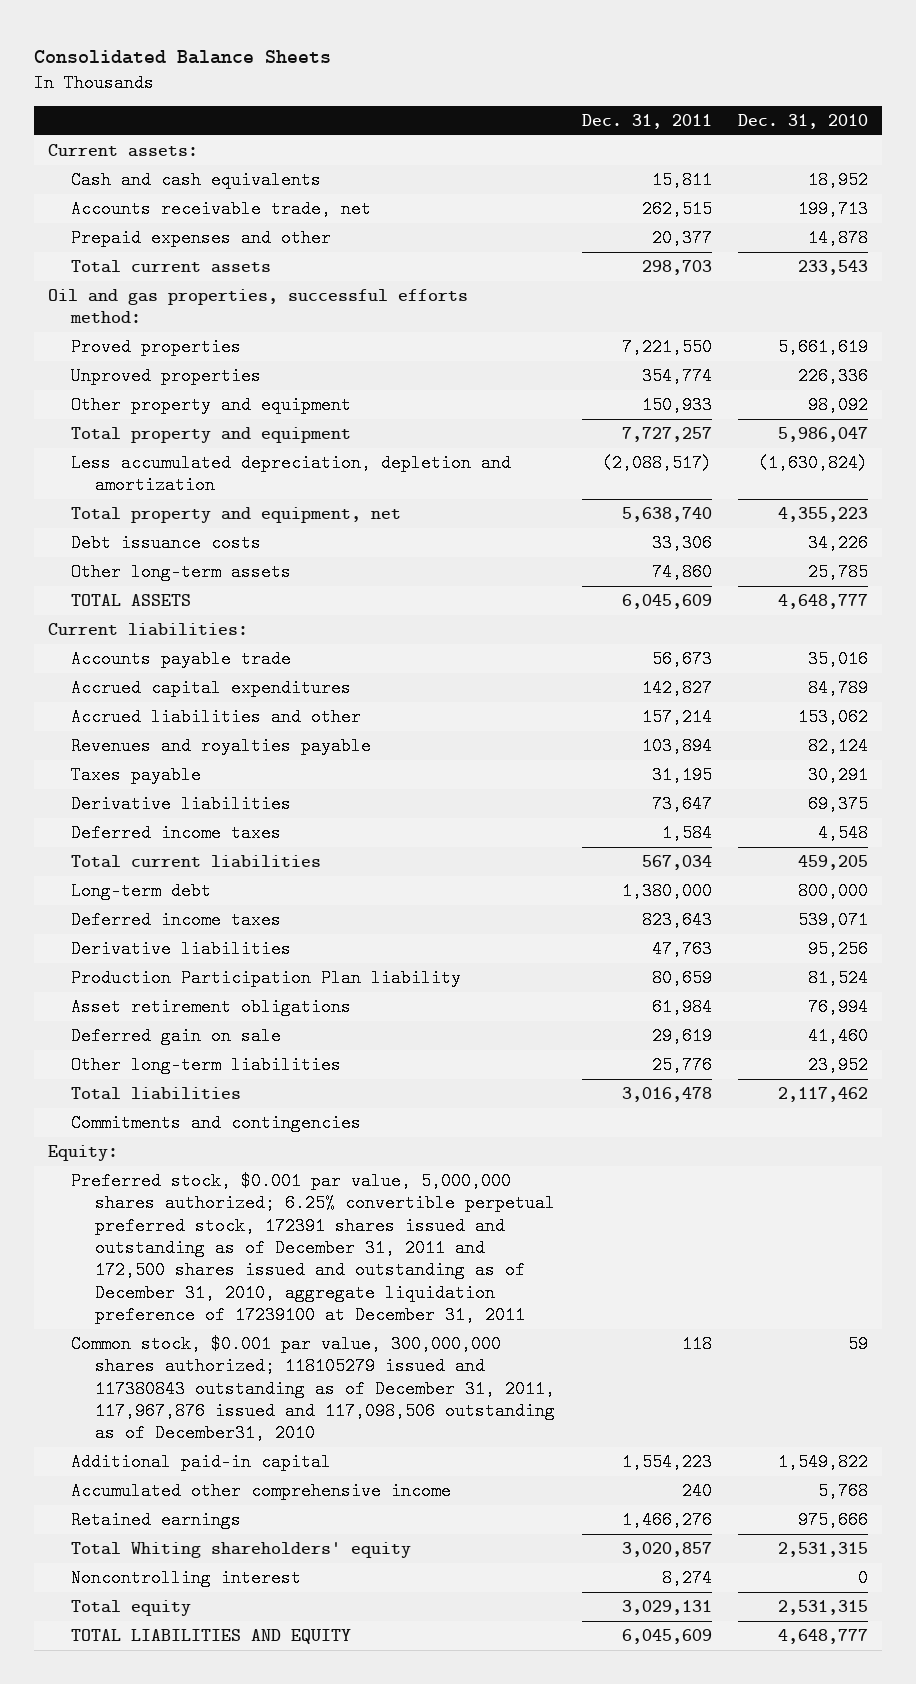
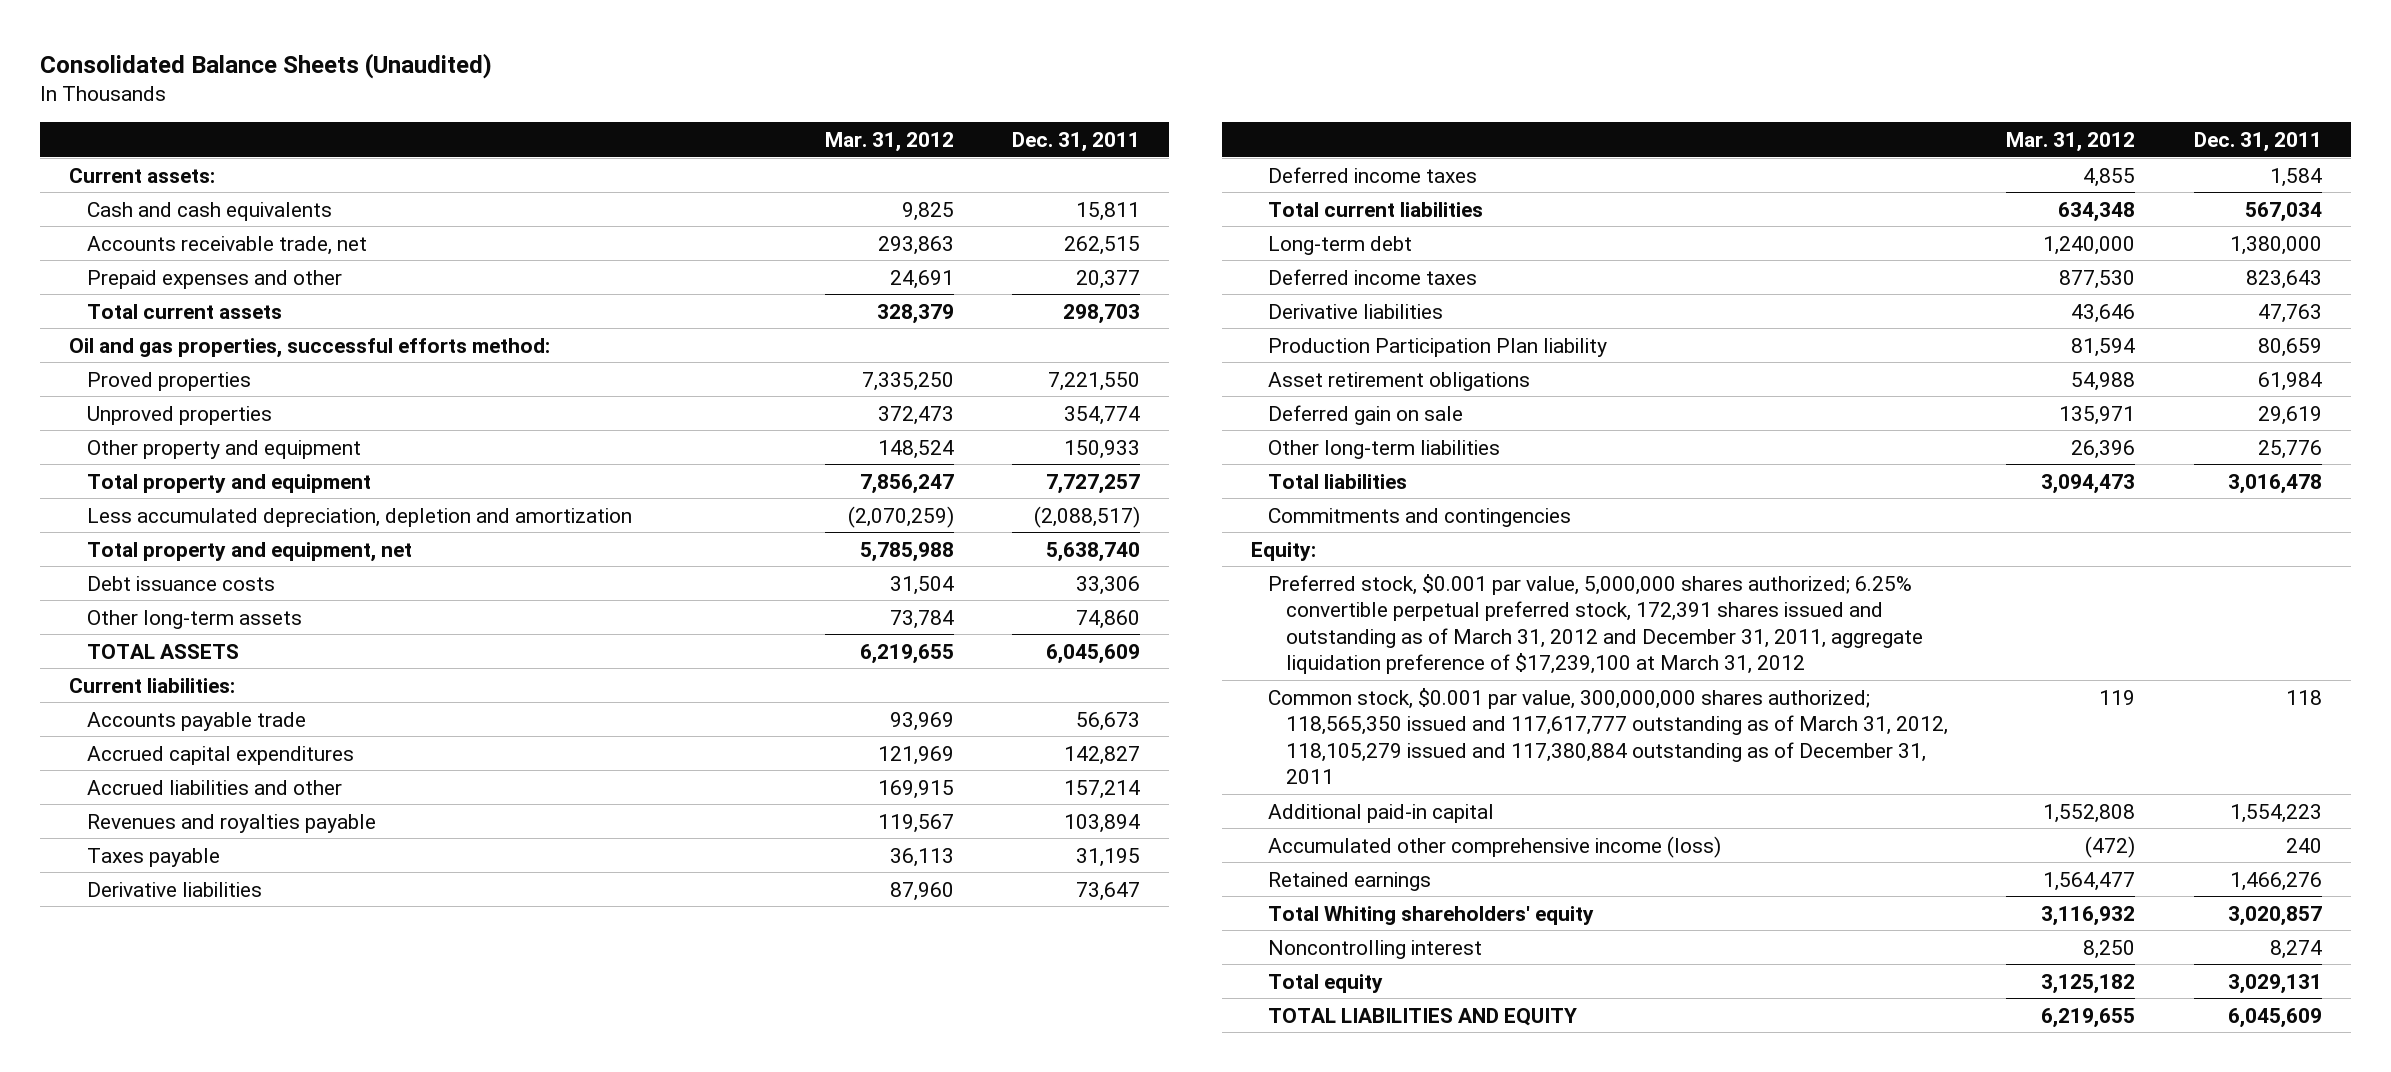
- Consolidated Balance Sheets
+ Consolidated Balance Sheets (Unaudited)
- | Dec. 31, 2011 | Dec. 31, 2010
+ | Mar. 31, 2012 | Dec. 31, 2011
- Preferred stock, $0.001 par value, 5,000,000 shares authorized; 6.25% convertible perpetual preferred stock, 172391 shares issued and outstanding as of December 31, 2011 and 172,500 shares issued and outstanding as of December 31, 2010, aggregate liquidation preference of 17239100 at December 31, 2011
- Common stock, $0.001 par value, 300,000,000 shares authorized; 118105279 issued and 117380843 outstanding as of December 31, 2011, 117,967,876 issued and 117,098,506 outstanding as of December31, 2010 | 118 | 59
+ Preferred stock, $0.001 par value, 5,000,000 shares authorized; 6.25% convertible perpetual preferred stock, 172,391 shares issued and outstanding as of March 31, 2012 and December 31, 2011, aggregate liquidation preference of $17,239,100 at March 31, 2012
+ Common stock, $0.001 par value, 300,000,000 shares authorized; 118,565,350 issued and 117,617,777 outstanding as of March 31, 2012, 118,105,279 issued and 117,380,884 outstanding as of December 31, 2011 | 119 | 118
- Accumulated other comprehensive income | 240 | 5,768
+ Accumulated other comprehensive income (loss) | (472) | 240

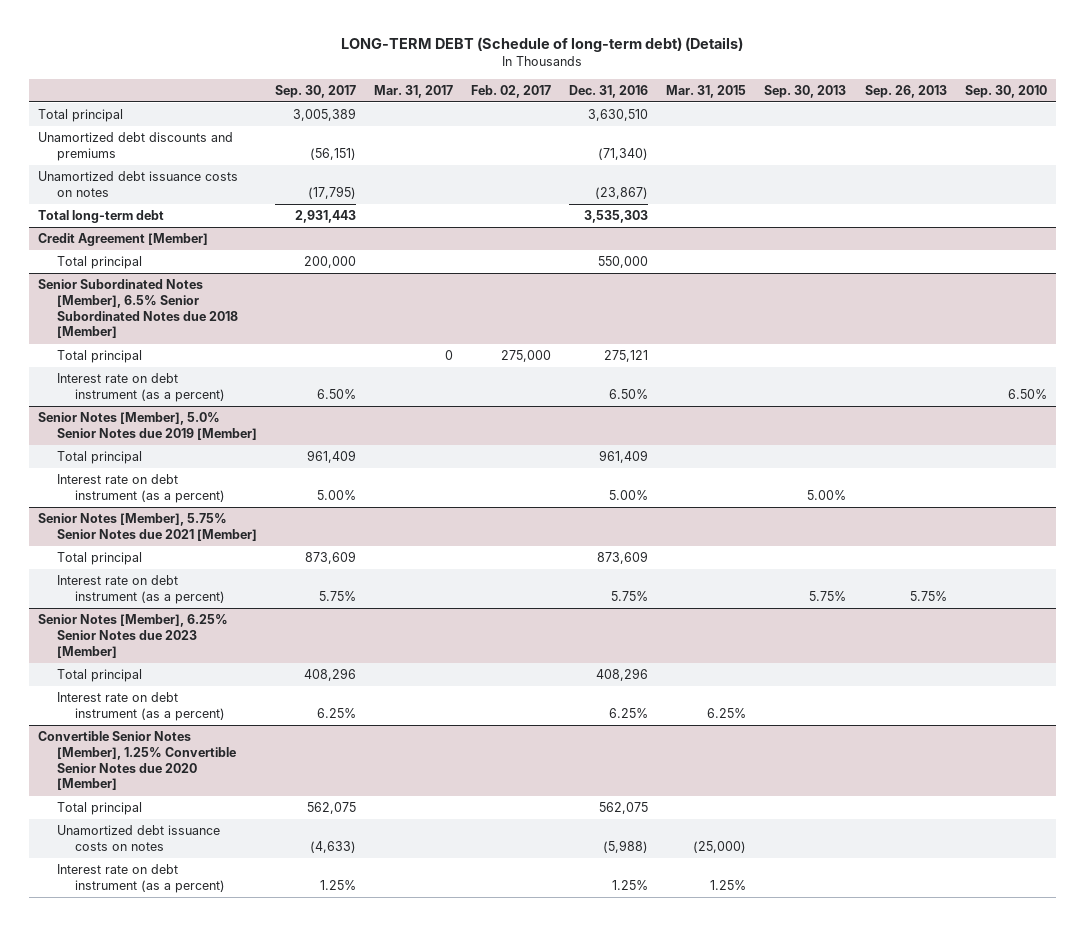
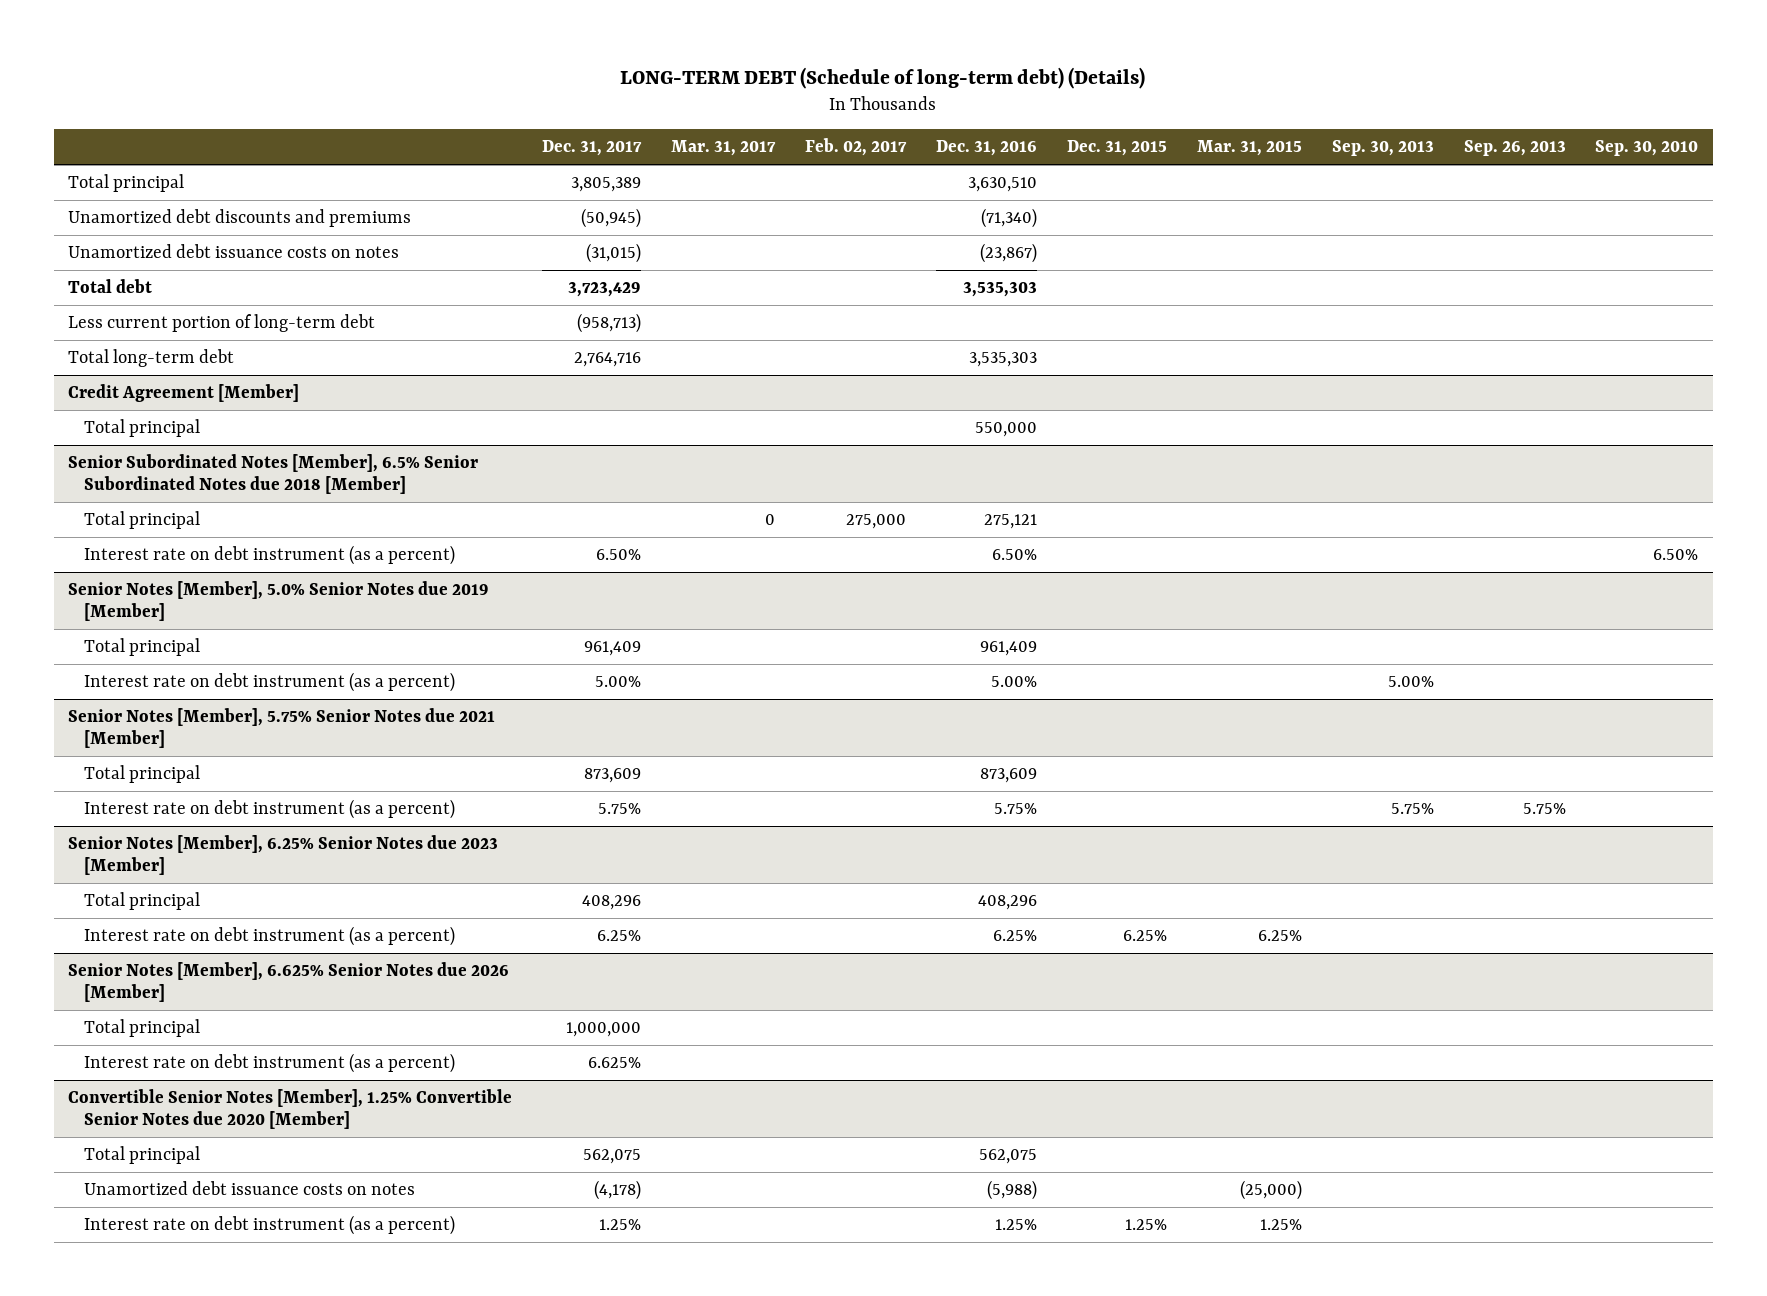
- | Sep. 30, 2017 | Mar. 31, 2017 | Feb. 02, 2017 | Dec. 31, 2016 | Mar. 31, 2015 | Sep. 30, 2013 | Sep. 26, 2013 | Sep. 30, 2010
+ | Dec. 31, 2017 | Mar. 31, 2017 | Feb. 02, 2017 | Dec. 31, 2016 | Dec. 31, 2015 | Mar. 31, 2015 | Sep. 30, 2013 | Sep. 26, 2013 | Sep. 30, 2010
+ Total debt | 3,723,429 | | | 3,535,303 | | | | |
+ Less current portion of long-term debt | (958,713) | | | | | | | |
+ Senior Notes [Member], 6.625% Senior Notes due 2026 [Member]
+ Total principal | 1,000,000 | | | | | | | |
+ Interest rate on debt instrument (as a percent) | 6.625% | | | | | | | |

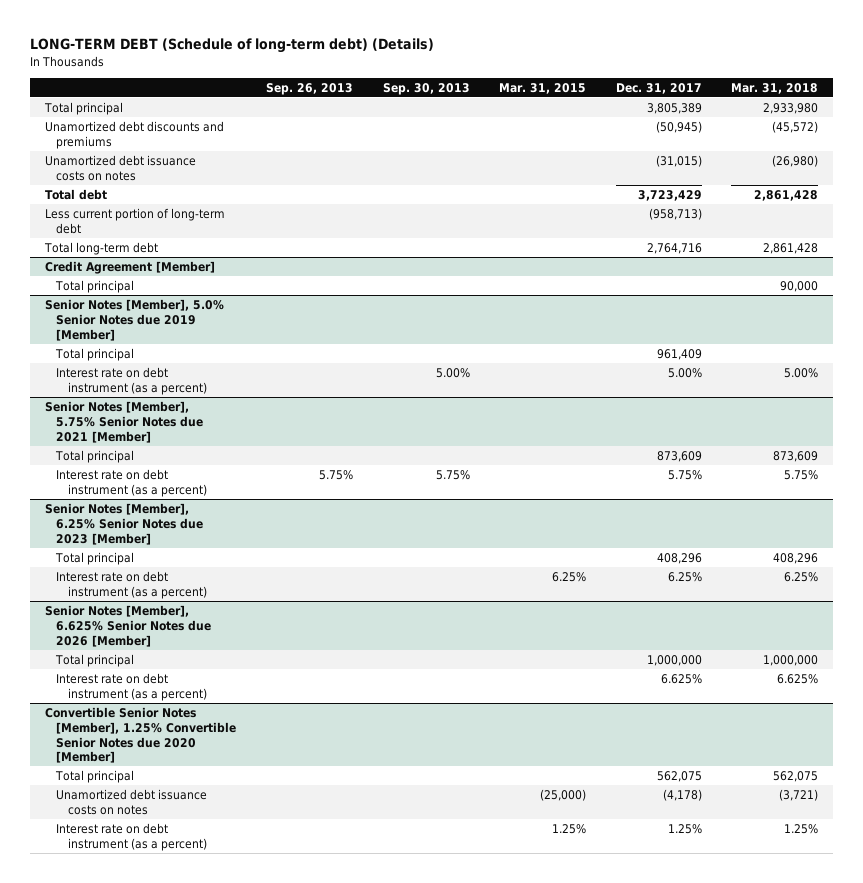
- | Dec. 31, 2017 | Mar. 31, 2017 | Feb. 02, 2017 | Dec. 31, 2016 | Dec. 31, 2015 | Mar. 31, 2015 | Sep. 30, 2013 | Sep. 26, 2013 | Sep. 30, 2010
+ | Sep. 26, 2013 | Sep. 30, 2013 | Mar. 31, 2015 | Dec. 31, 2017 | Mar. 31, 2018
- Senior Subordinated Notes [Member], 6.5% Senior Subordinated Notes due 2018 [Member]
- Total principal | | 0 | 275,000 | 275,121 | | | | |
- Interest rate on debt instrument (as a percent) | 6.50% | | | 6.50% | | | | | 6.50%

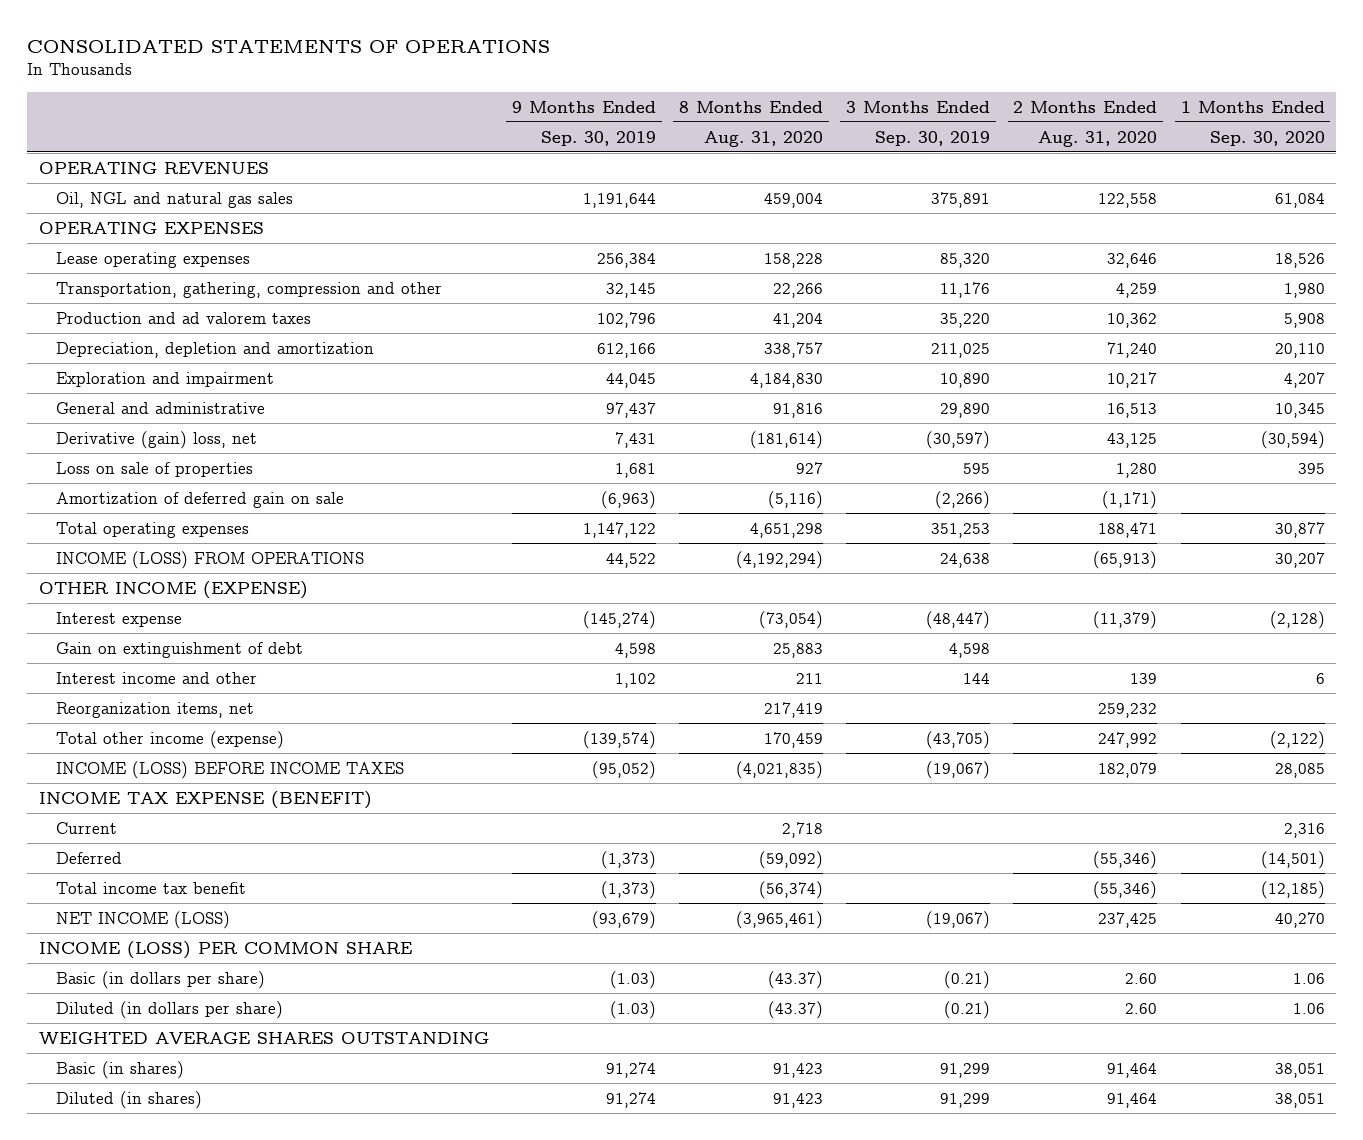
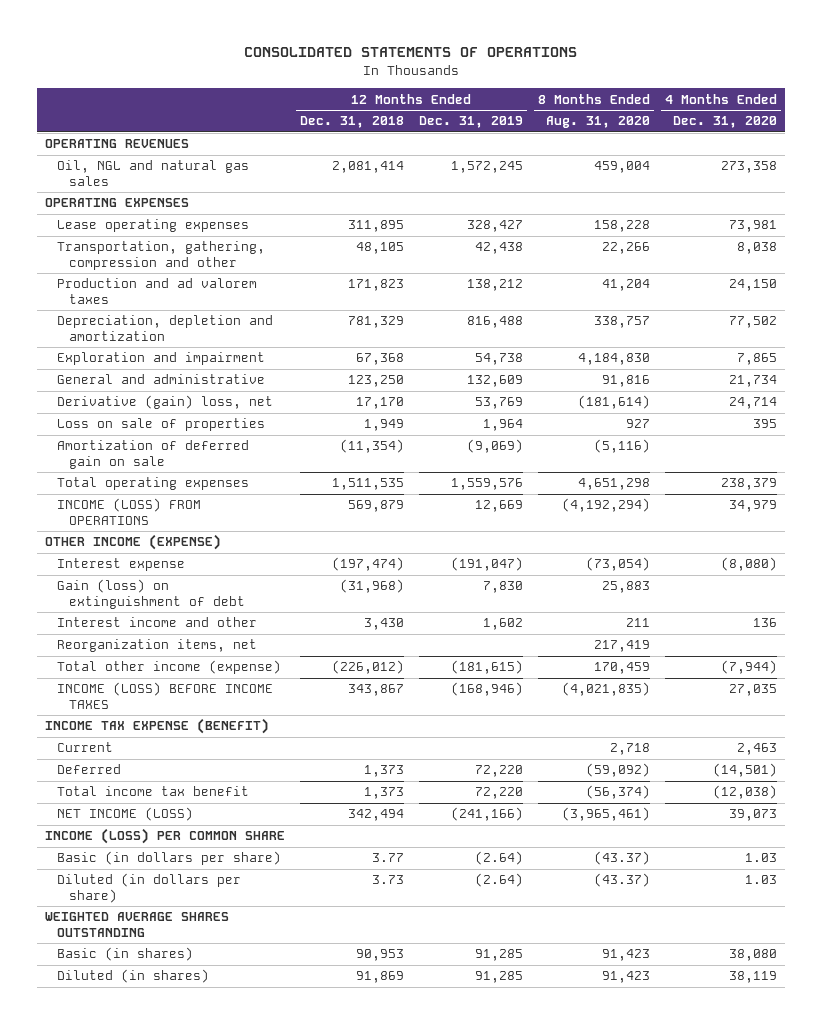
- | 9 Months Ended Sep. 30, 2019 | 8 Months Ended Aug. 31, 2020 | 3 Months Ended Sep. 30, 2019 | 2 Months Ended Aug. 31, 2020 | 1 Months Ended Sep. 30, 2020
+ | 12 Months Ended Dec. 31, 2018 | 12 Months Ended Dec. 31, 2019 | 8 Months Ended Aug. 31, 2020 | 4 Months Ended Dec. 31, 2020
- Gain on extinguishment of debt | 4,598 | 25,883 | 4,598 | |
+ Gain (loss) on extinguishment of debt | (31,968) | 7,830 | 25,883 |

